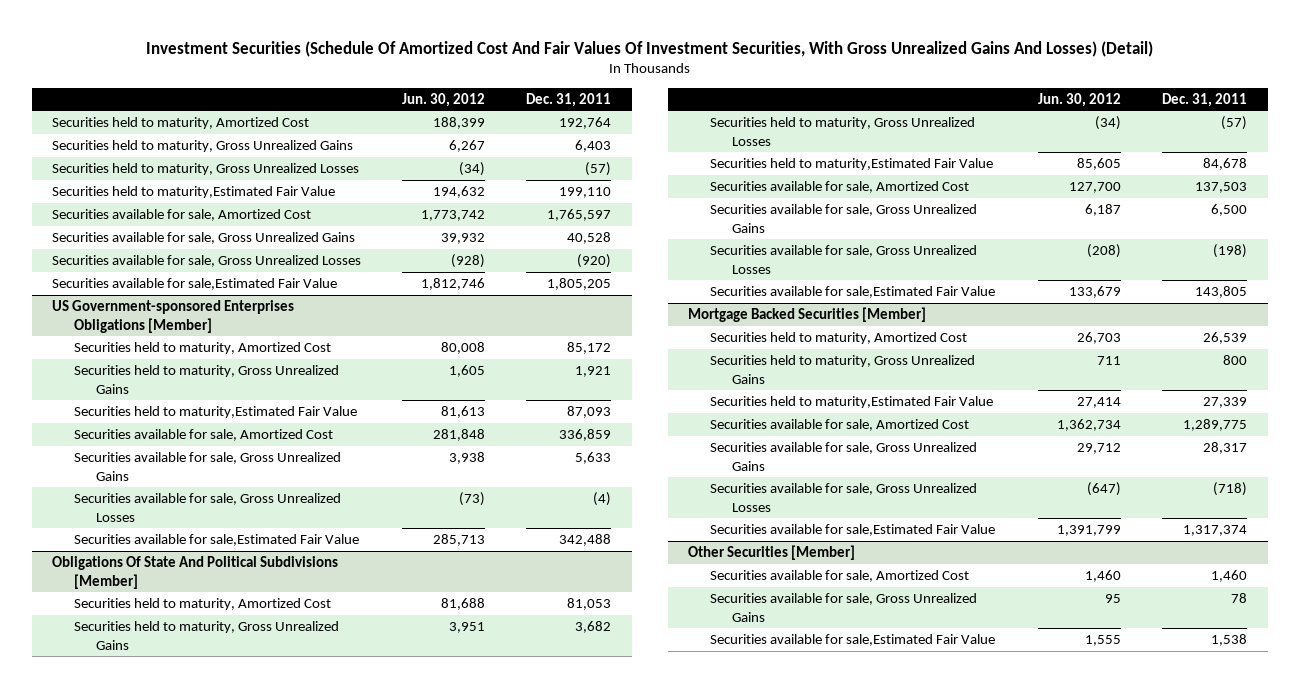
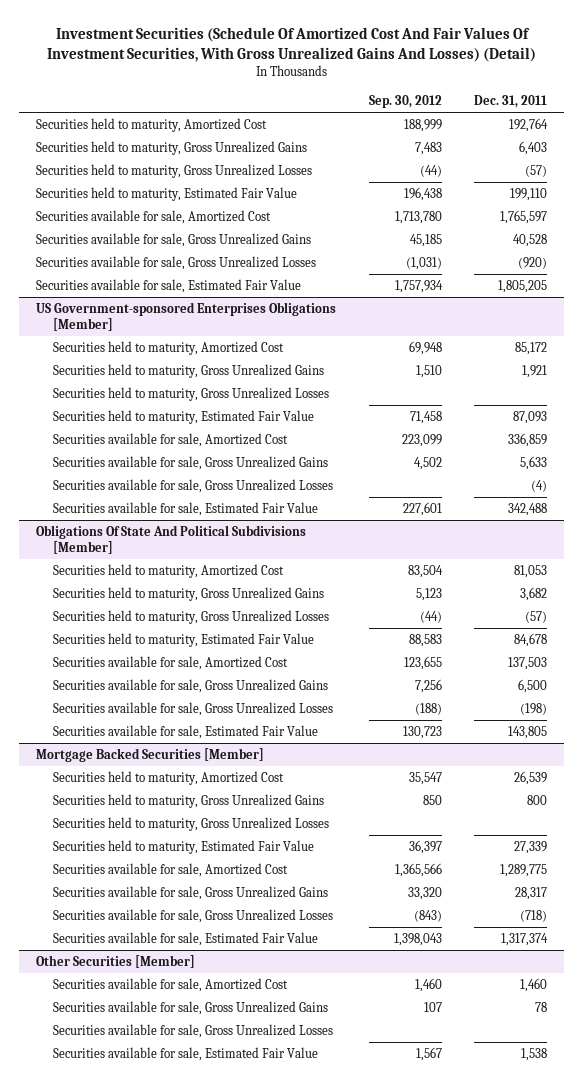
- | Jun. 30, 2012 | Dec. 31, 2011
+ | Sep. 30, 2012 | Dec. 31, 2011
- Securities held to maturity,Estimated Fair Value | 194,632 | 199,110
+ Securities held to maturity, Estimated Fair Value | 196,438 | 199,110
- Securities available for sale,Estimated Fair Value | 1,812,746 | 1,805,205
+ Securities available for sale, Estimated Fair Value | 1,757,934 | 1,805,205
@ US Government-sponsored Enterprises Obligations [Member]
- Securities held to maturity,Estimated Fair Value | 81,613 | 87,093
+ Securities held to maturity, Gross Unrealized Losses
+ Securities held to maturity, Estimated Fair Value | 71,458 | 87,093
- Securities available for sale,Estimated Fair Value | 285,713 | 342,488
+ Securities available for sale, Estimated Fair Value | 227,601 | 342,488
@ Obligations Of State And Political Subdivisions [Member]
- Securities held to maturity,Estimated Fair Value | 85,605 | 84,678
+ Securities held to maturity, Estimated Fair Value | 88,583 | 84,678
- Securities available for sale,Estimated Fair Value | 133,679 | 143,805
+ Securities available for sale, Estimated Fair Value | 130,723 | 143,805
@ Mortgage Backed Securities [Member]
- Securities held to maturity,Estimated Fair Value | 27,414 | 27,339
+ Securities held to maturity, Gross Unrealized Losses
+ Securities held to maturity, Estimated Fair Value | 36,397 | 27,339
- Securities available for sale,Estimated Fair Value | 1,391,799 | 1,317,374
+ Securities available for sale, Estimated Fair Value | 1,398,043 | 1,317,374
@ Other Securities [Member]
- Securities available for sale,Estimated Fair Value | 1,555 | 1,538
+ Securities available for sale, Gross Unrealized Losses
+ Securities available for sale, Estimated Fair Value | 1,567 | 1,538

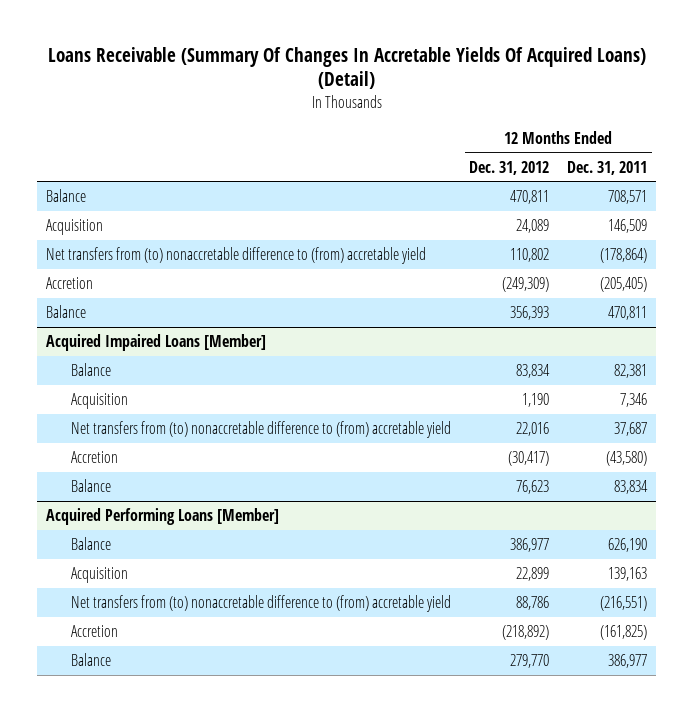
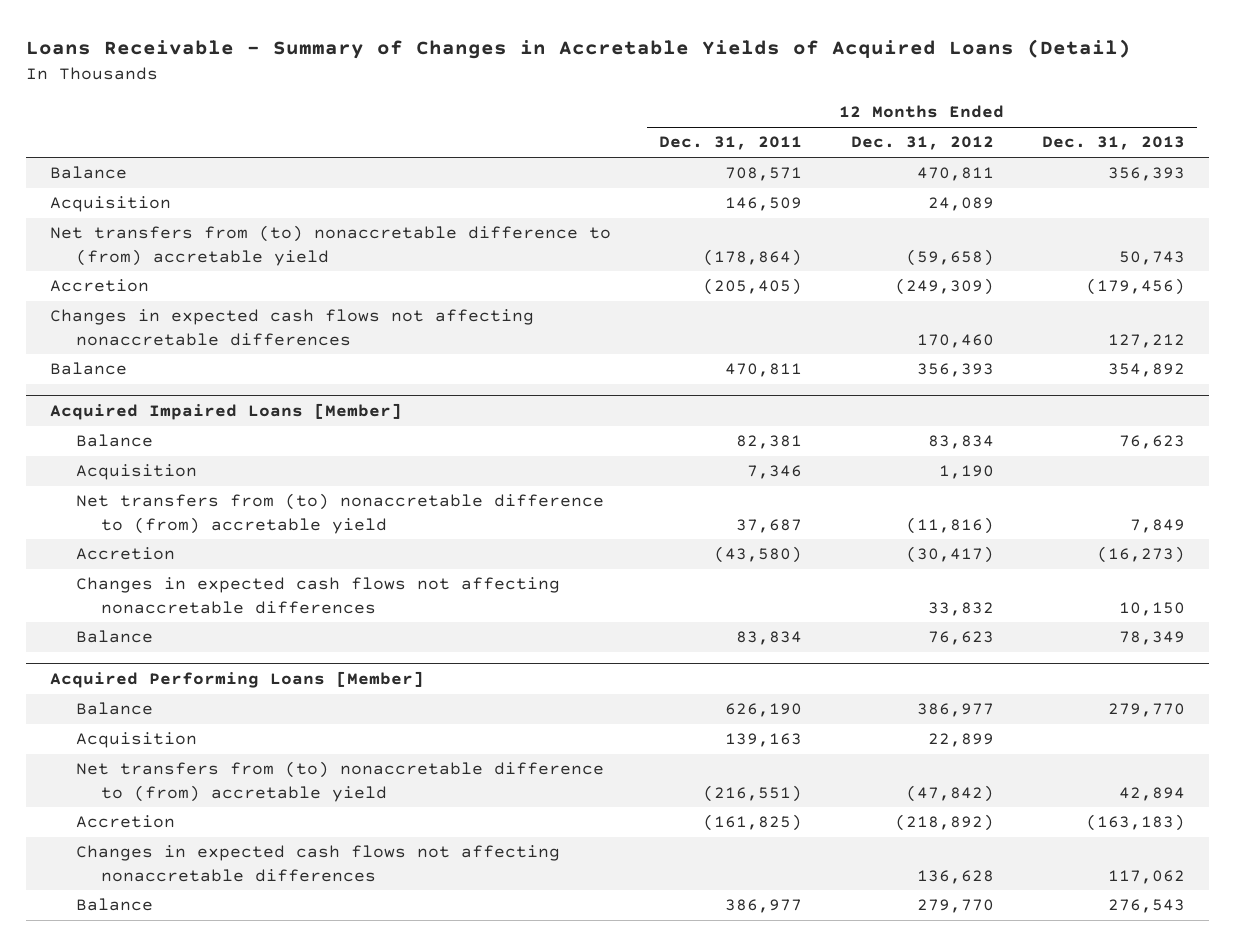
- Loans Receivable (Summary Of Changes In Accretable Yields Of Acquired Loans) (Detail)
+ Loans Receivable - Summary of Changes in Accretable Yields of Acquired Loans (Detail)
- | 12 Months Ended Dec. 31, 2012 | 12 Months Ended Dec. 31, 2011
+ | 12 Months Ended Dec. 31, 2011 | 12 Months Ended Dec. 31, 2012 | 12 Months Ended Dec. 31, 2013
- Net transfers from (to) nonaccretable difference to (from) accretable yield | 110,802 | (178,864)
+ Net transfers from (to) nonaccretable difference to (from) accretable yield | (178,864) | (59,658) | 50,743
+ Changes in expected cash flows not affecting nonaccretable differences | | 170,460 | 127,212
@ Acquired Impaired Loans [Member]
- Net transfers from (to) nonaccretable difference to (from) accretable yield | 22,016 | 37,687
+ Net transfers from (to) nonaccretable difference to (from) accretable yield | 37,687 | (11,816) | 7,849
+ Changes in expected cash flows not affecting nonaccretable differences | | 33,832 | 10,150
@ Acquired Performing Loans [Member]
- Net transfers from (to) nonaccretable difference to (from) accretable yield | 88,786 | (216,551)
+ Net transfers from (to) nonaccretable difference to (from) accretable yield | (216,551) | (47,842) | 42,894
+ Changes in expected cash flows not affecting nonaccretable differences | | 136,628 | 117,062

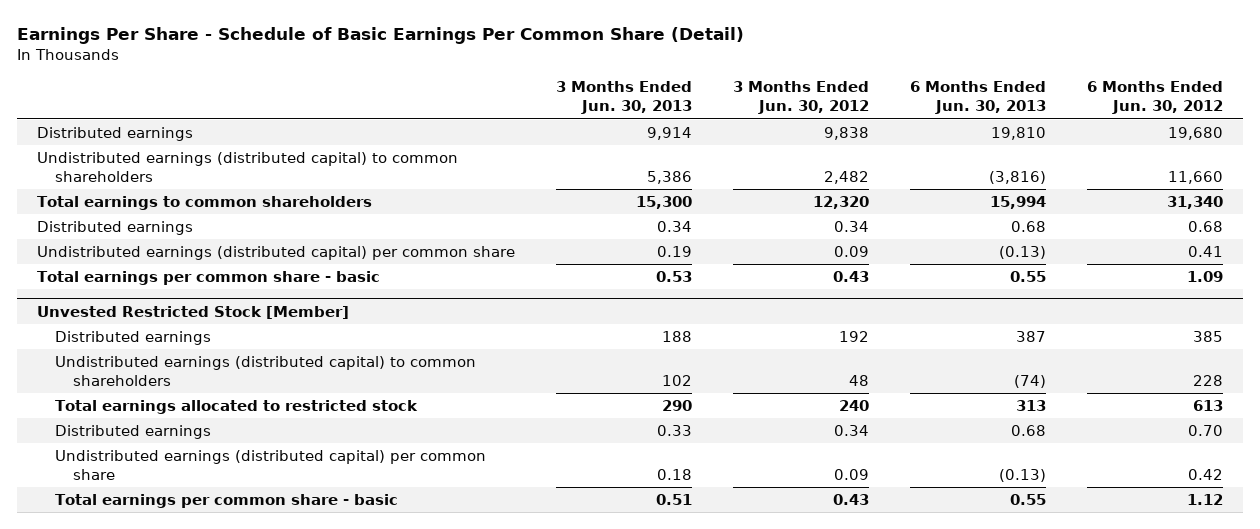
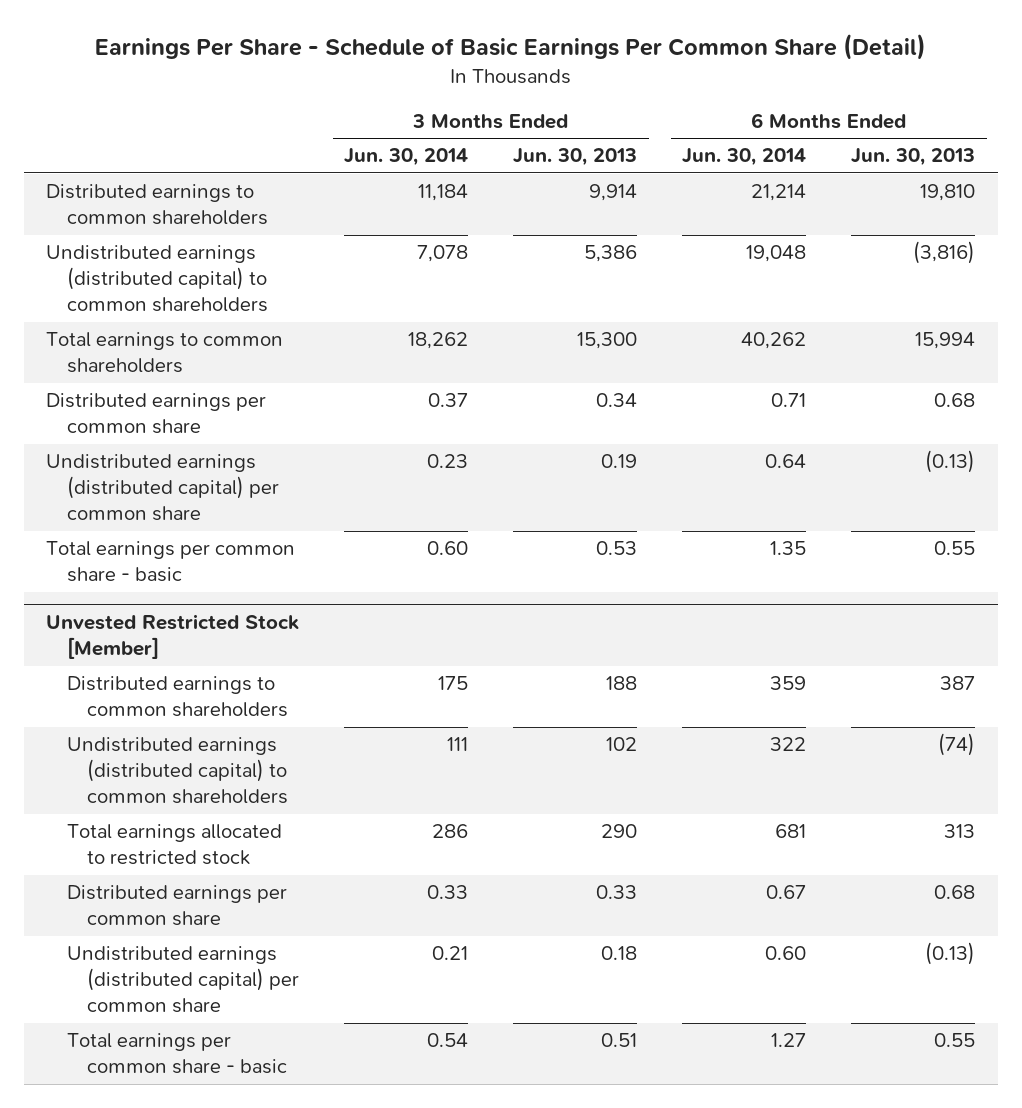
- | 3 Months Ended Jun. 30, 2013 | 3 Months Ended Jun. 30, 2012 | 6 Months Ended Jun. 30, 2013 | 6 Months Ended Jun. 30, 2012
+ | 3 Months Ended Jun. 30, 2014 | 3 Months Ended Jun. 30, 2013 | 6 Months Ended Jun. 30, 2014 | 6 Months Ended Jun. 30, 2013
- Distributed earnings | 9,914 | 9,838 | 19,810 | 19,680
+ Distributed earnings to common shareholders | 11,184 | 9,914 | 21,214 | 19,810
- Distributed earnings | 0.34 | 0.34 | 0.68 | 0.68
+ Distributed earnings per common share | 0.37 | 0.34 | 0.71 | 0.68
@ Unvested Restricted Stock [Member]
- Distributed earnings | 188 | 192 | 387 | 385
+ Distributed earnings to common shareholders | 175 | 188 | 359 | 387
- Distributed earnings | 0.33 | 0.34 | 0.68 | 0.70
+ Distributed earnings per common share | 0.33 | 0.33 | 0.67 | 0.68

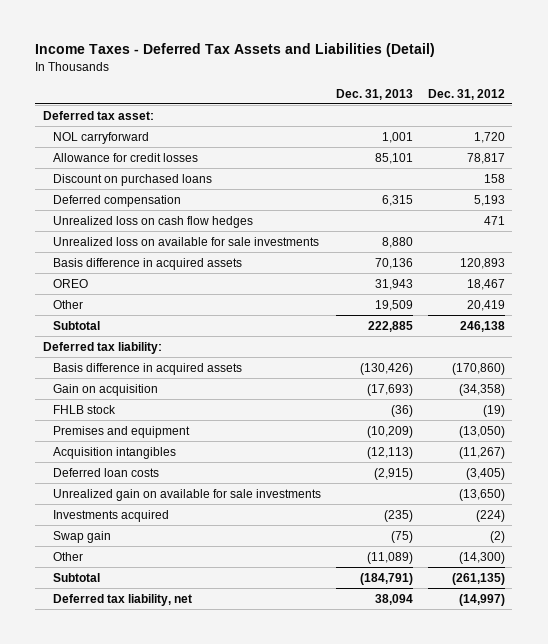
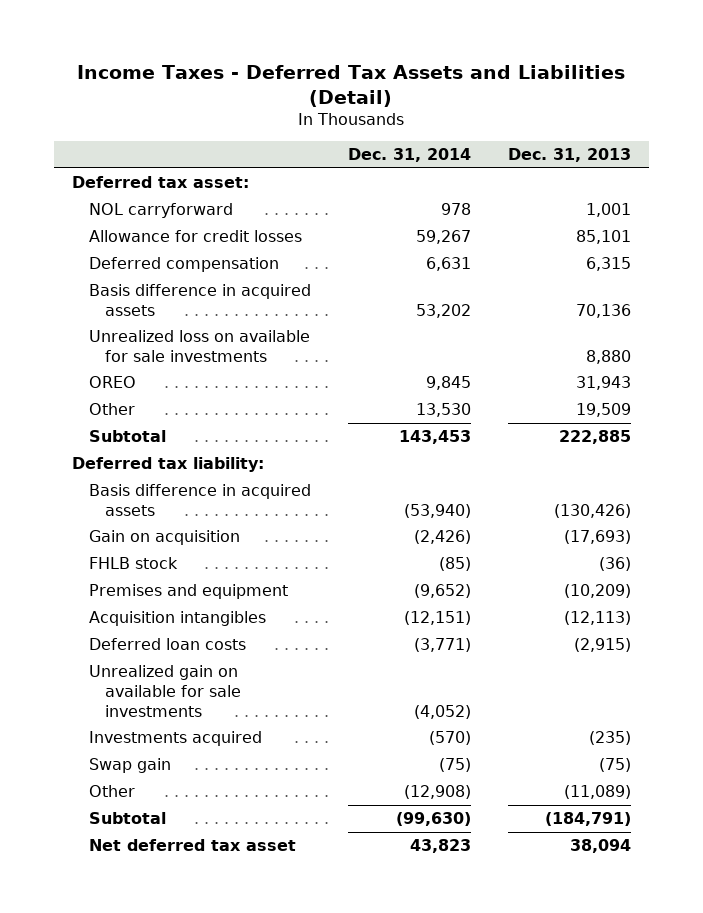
- | Dec. 31, 2013 | Dec. 31, 2012
+ | Dec. 31, 2014 | Dec. 31, 2013
- Discount on purchased loans | | 158
- Unrealized loss on cash flow hedges | | 471
moved down: Unrealized loss on available for sale investments | | 8,880
- Deferred tax liability, net | 38,094 | (14,997)
+ Net deferred tax asset | 43,823 | 38,094

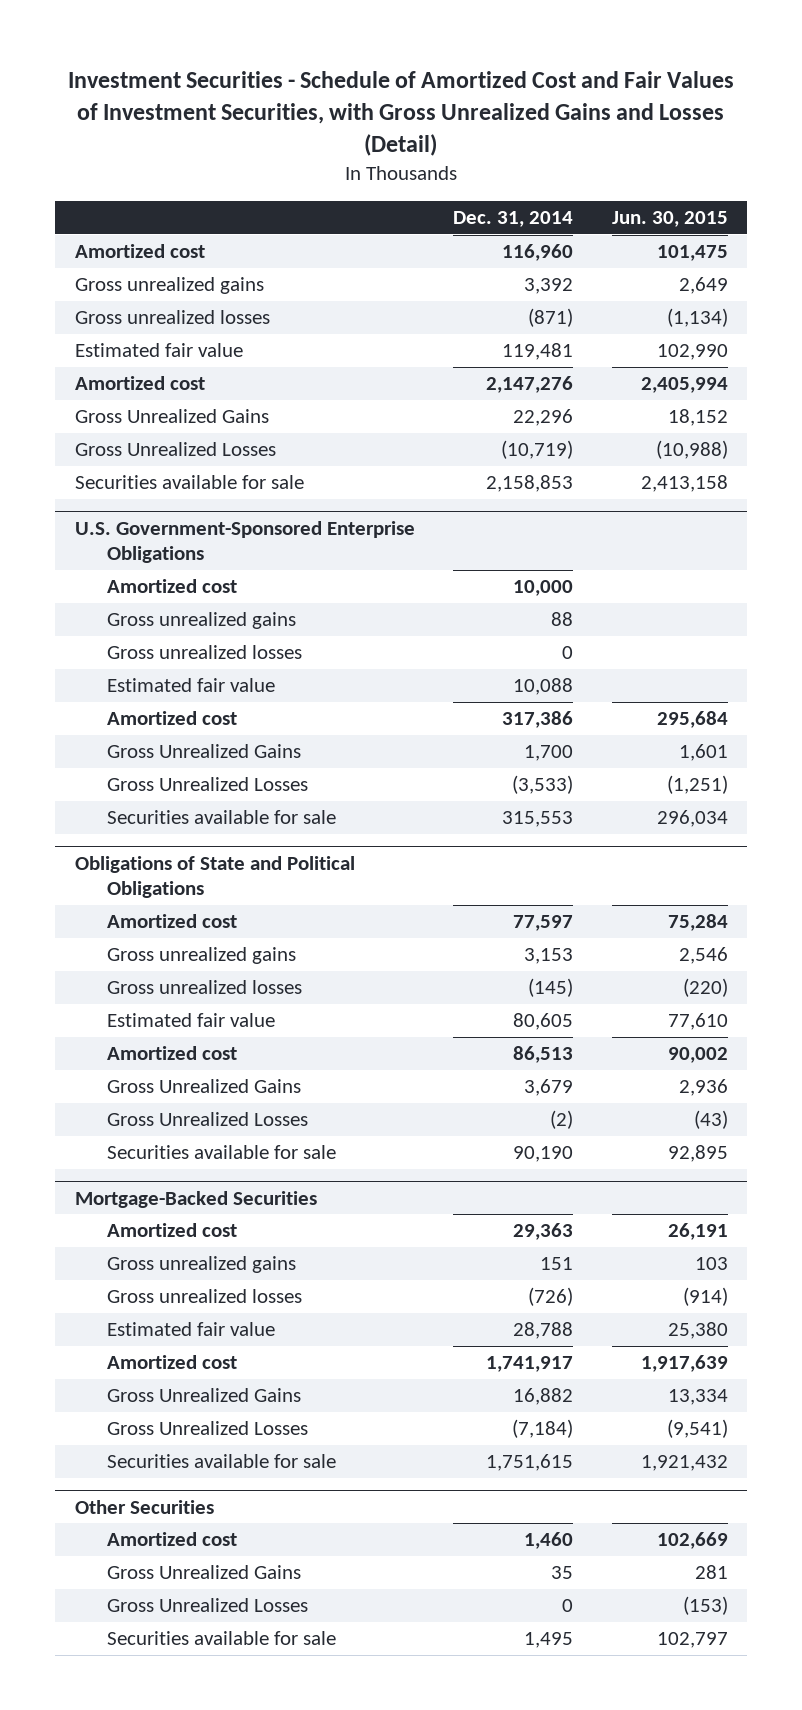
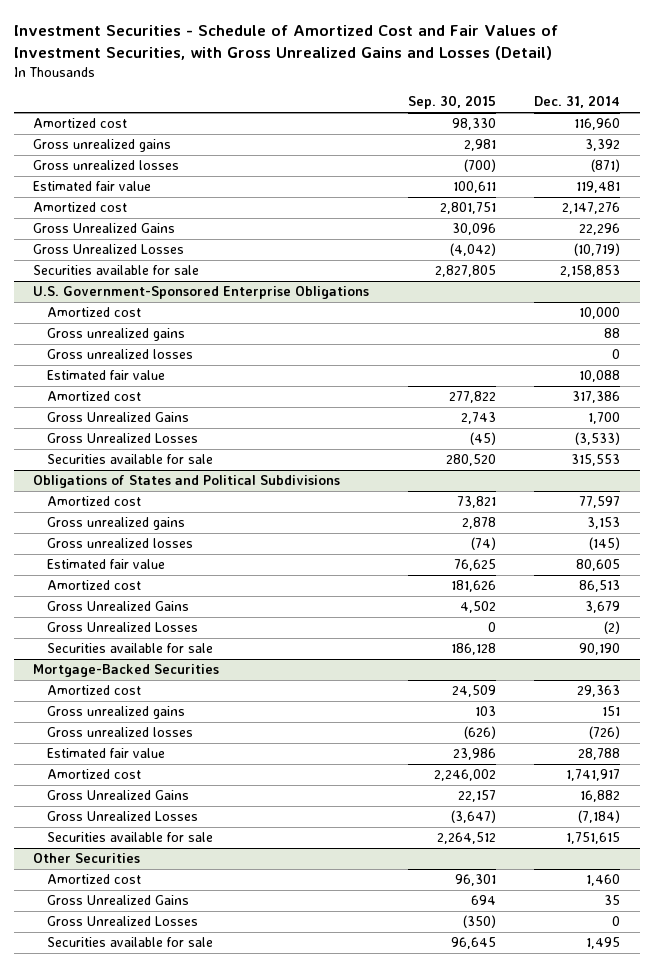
- | Dec. 31, 2014 | Jun. 30, 2015
+ | Sep. 30, 2015 | Dec. 31, 2014
- Obligations of State and Political Obligations
+ Obligations of States and Political Subdivisions

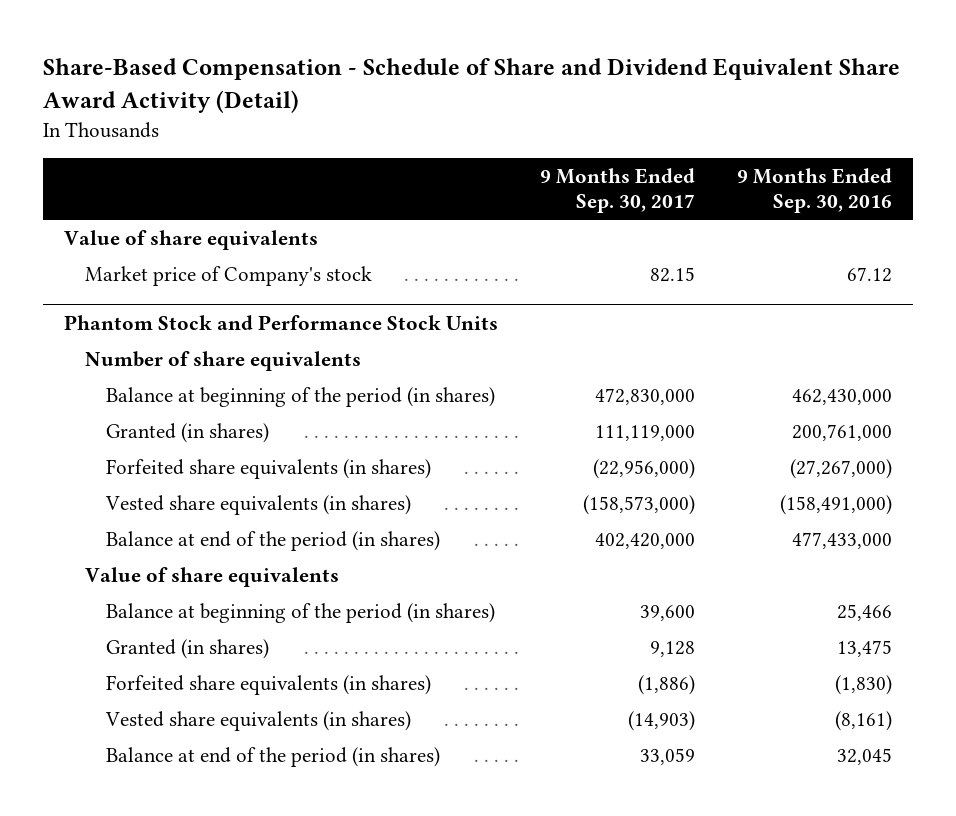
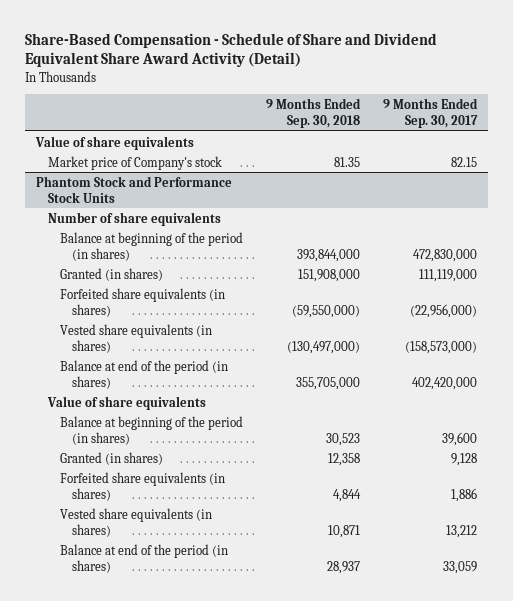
- | 9 Months Ended Sep. 30, 2017 | 9 Months Ended Sep. 30, 2016
+ | 9 Months Ended Sep. 30, 2018 | 9 Months Ended Sep. 30, 2017
@ Phantom Stock and Performance Stock Units
- Forfeited share equivalents (in shares) | (1,886) | (1,830)
- Vested share equivalents (in shares) | (14,903) | (8,161)
+ Forfeited share equivalents (in shares) | 4,844 | 1,886
+ Vested share equivalents (in shares) | 10,871 | 13,212

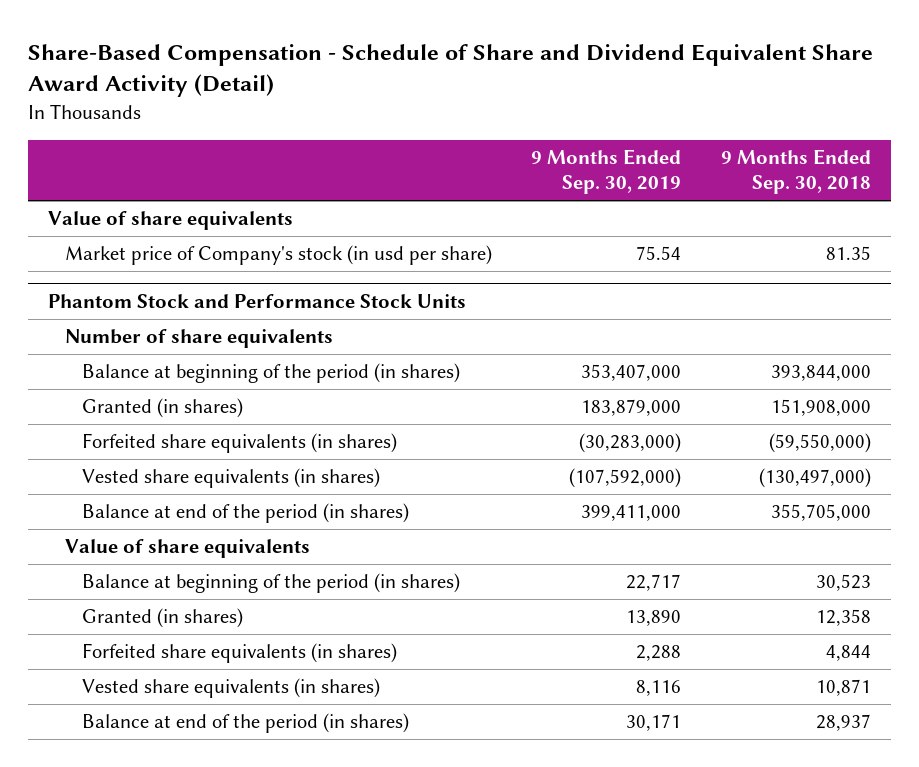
- | 9 Months Ended Sep. 30, 2018 | 9 Months Ended Sep. 30, 2017
+ | 9 Months Ended Sep. 30, 2019 | 9 Months Ended Sep. 30, 2018
- Market price of Company's stock | 81.35 | 82.15
+ Market price of Company's stock (in usd per share) | 75.54 | 81.35

